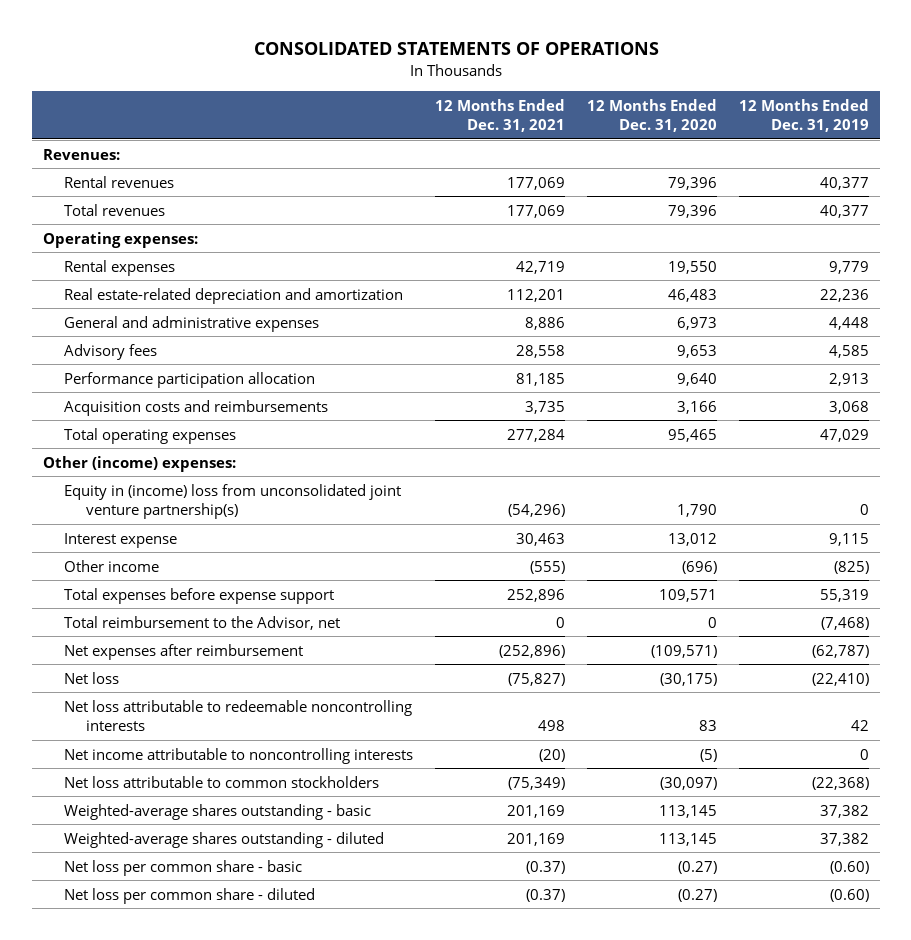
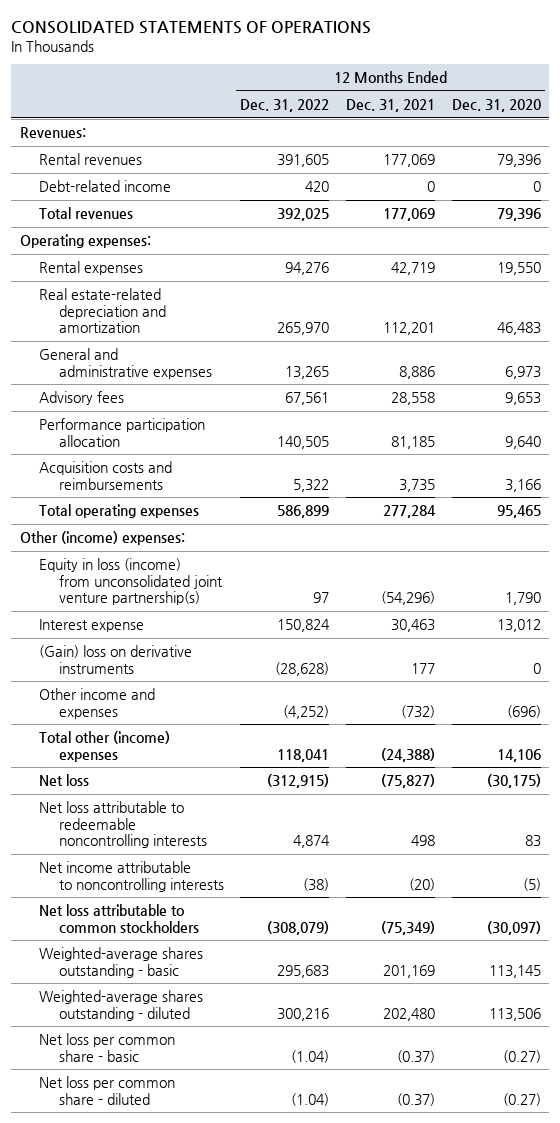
- | 12 Months Ended Dec. 31, 2021 | 12 Months Ended Dec. 31, 2020 | 12 Months Ended Dec. 31, 2019
+ | 12 Months Ended Dec. 31, 2022 | 12 Months Ended Dec. 31, 2021 | 12 Months Ended Dec. 31, 2020
+ Debt-related income | 420 | 0 | 0
- Equity in (income) loss from unconsolidated joint venture partnership(s) | (54,296) | 1,790 | 0
+ Equity in loss (income) from unconsolidated joint venture partnership(s) | 97 | (54,296) | 1,790
- Other income | (555) | (696) | (825)
- Total expenses before expense support | 252,896 | 109,571 | 55,319
- Total reimbursement to the Advisor, net | 0 | 0 | (7,468)
- Net expenses after reimbursement | (252,896) | (109,571) | (62,787)
+ (Gain) loss on derivative instruments | (28,628) | 177 | 0
+ Other income and expenses | (4,252) | (732) | (696)
+ Total other (income) expenses | 118,041 | (24,388) | 14,106
- Weighted-average shares outstanding - diluted | 201,169 | 113,145 | 37,382
+ Weighted-average shares outstanding - diluted | 300,216 | 202,480 | 113,506

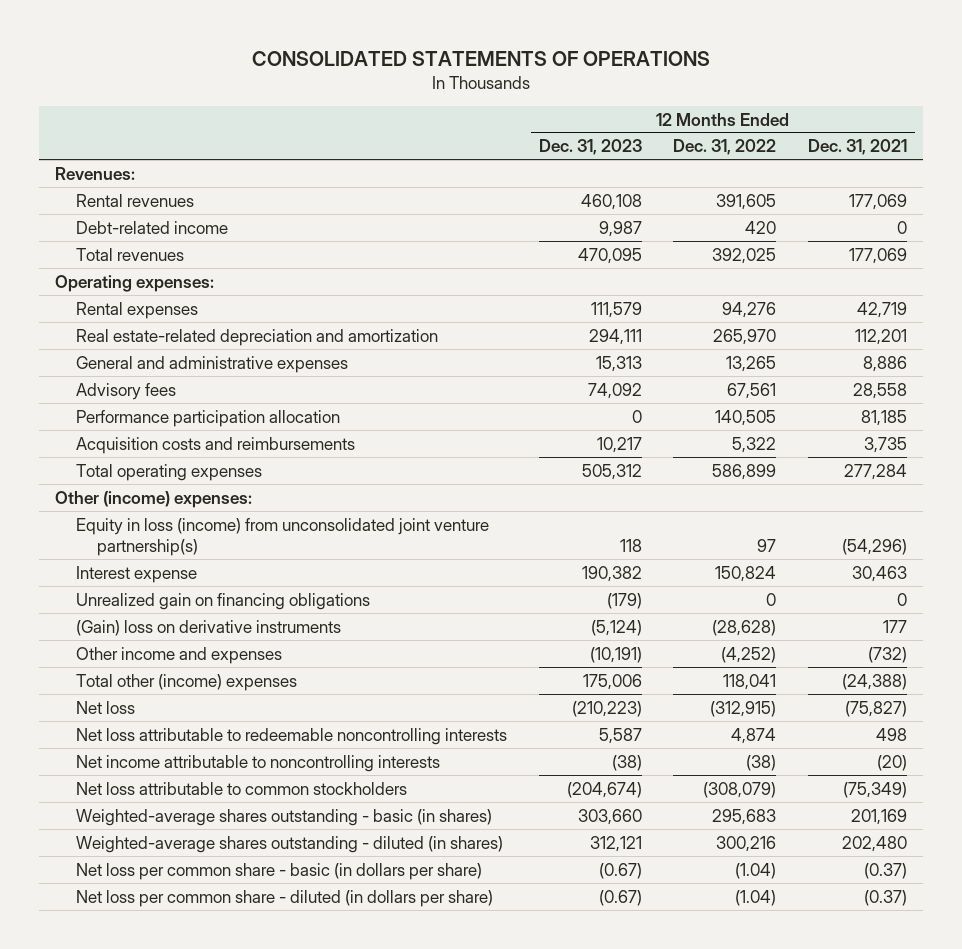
- | 12 Months Ended Dec. 31, 2022 | 12 Months Ended Dec. 31, 2021 | 12 Months Ended Dec. 31, 2020
+ | 12 Months Ended Dec. 31, 2023 | 12 Months Ended Dec. 31, 2022 | 12 Months Ended Dec. 31, 2021
+ Unrealized gain on financing obligations | (179) | 0 | 0
- Weighted-average shares outstanding - basic | 295,683 | 201,169 | 113,145
- Weighted-average shares outstanding - diluted | 300,216 | 202,480 | 113,506
- Net loss per common share - basic | (1.04) | (0.37) | (0.27)
- Net loss per common share - diluted | (1.04) | (0.37) | (0.27)
+ Weighted-average shares outstanding - basic (in shares) | 303,660 | 295,683 | 201,169
+ Weighted-average shares outstanding - diluted (in shares) | 312,121 | 300,216 | 202,480
+ Net loss per common share - basic (in dollars per share) | (0.67) | (1.04) | (0.37)
+ Net loss per common share - diluted (in dollars per share) | (0.67) | (1.04) | (0.37)

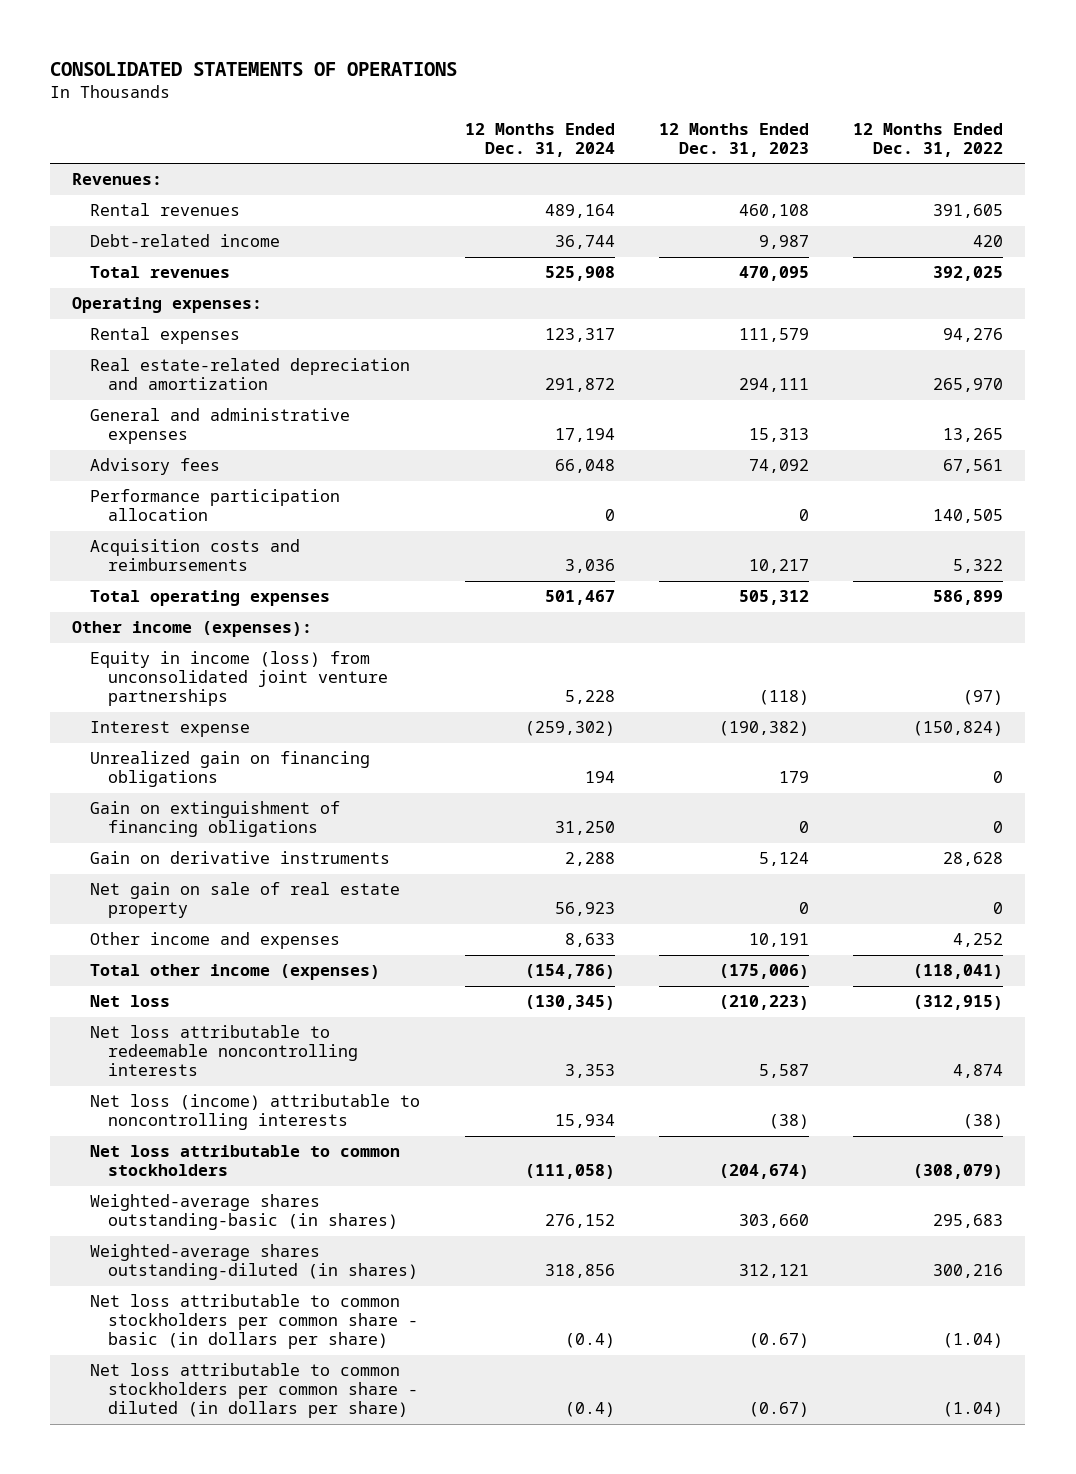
- | 12 Months Ended Dec. 31, 2023 | 12 Months Ended Dec. 31, 2022 | 12 Months Ended Dec. 31, 2021
+ | 12 Months Ended Dec. 31, 2024 | 12 Months Ended Dec. 31, 2023 | 12 Months Ended Dec. 31, 2022
- Other (income) expenses:
- Equity in loss (income) from unconsolidated joint venture partnership(s) | 118 | 97 | (54,296)
- Interest expense | 190,382 | 150,824 | 30,463
- Unrealized gain on financing obligations | (179) | 0 | 0
- (Gain) loss on derivative instruments | (5,124) | (28,628) | 177
- Other income and expenses | (10,191) | (4,252) | (732)
- Total other (income) expenses | 175,006 | 118,041 | (24,388)
+ Other income (expenses):
+ Equity in income (loss) from unconsolidated joint venture partnerships | 5,228 | (118) | (97)
+ Interest expense | (259,302) | (190,382) | (150,824)
+ Unrealized gain on financing obligations | 194 | 179 | 0
+ Gain on extinguishment of financing obligations | 31,250 | 0 | 0
+ Gain on derivative instruments | 2,288 | 5,124 | 28,628
+ Net gain on sale of real estate property | 56,923 | 0 | 0
+ Other income and expenses | 8,633 | 10,191 | 4,252
+ Total other income (expenses) | (154,786) | (175,006) | (118,041)
- Net income attributable to noncontrolling interests | (38) | (38) | (20)
+ Net loss (income) attributable to noncontrolling interests | 15,934 | (38) | (38)
- Weighted-average shares outstanding - basic (in shares) | 303,660 | 295,683 | 201,169
- Weighted-average shares outstanding - diluted (in shares) | 312,121 | 300,216 | 202,480
- Net loss per common share - basic (in dollars per share) | (0.67) | (1.04) | (0.37)
- Net loss per common share - diluted (in dollars per share) | (0.67) | (1.04) | (0.37)
+ Weighted-average shares outstanding-basic (in shares) | 276,152 | 303,660 | 295,683
+ Weighted-average shares outstanding-diluted (in shares) | 318,856 | 312,121 | 300,216
+ Net loss attributable to common stockholders per common share - basic (in dollars per share) | (0.4) | (0.67) | (1.04)
+ Net loss attributable to common stockholders per common share - diluted (in dollars per share) | (0.4) | (0.67) | (1.04)

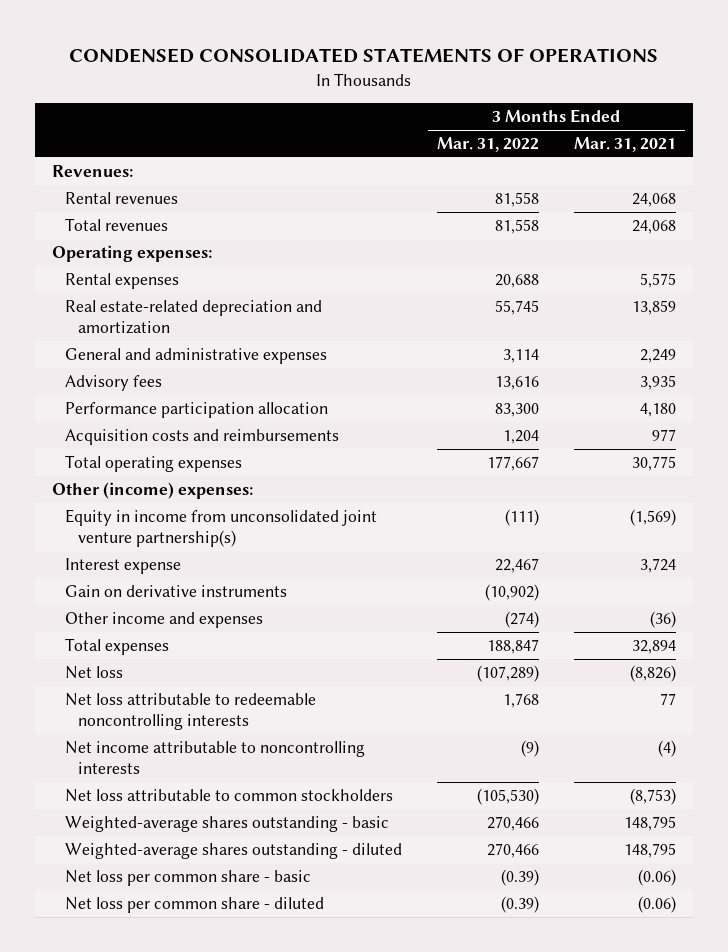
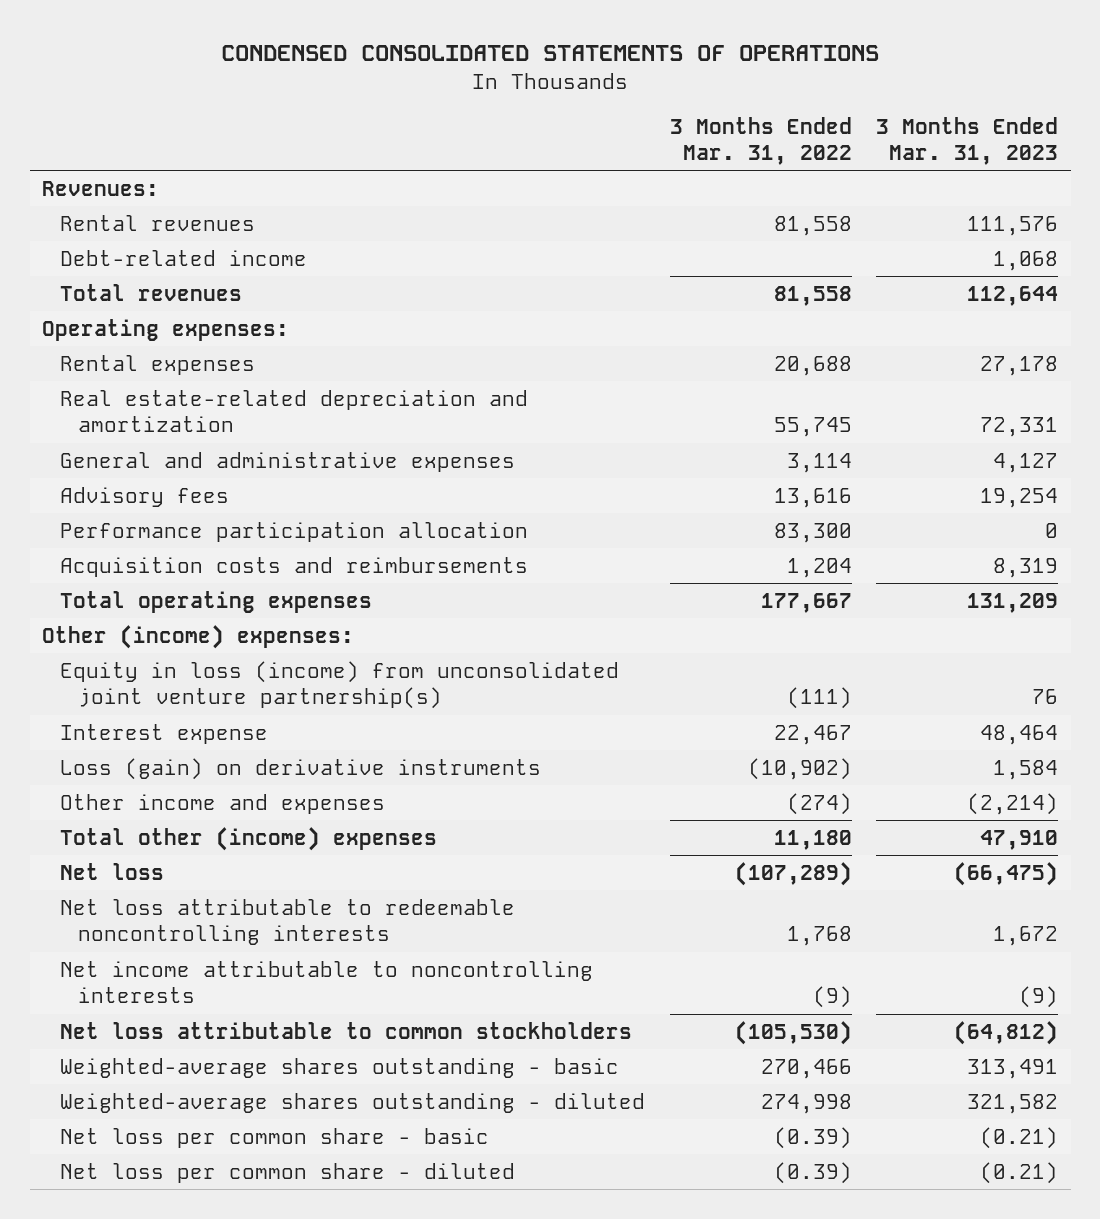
- | 3 Months Ended Mar. 31, 2022 | 3 Months Ended Mar. 31, 2021
+ | 3 Months Ended Mar. 31, 2022 | 3 Months Ended Mar. 31, 2023
+ Debt-related income | | 1,068
- Equity in income from unconsolidated joint venture partnership(s) | (111) | (1,569)
+ Equity in loss (income) from unconsolidated joint venture partnership(s) | (111) | 76
- Gain on derivative instruments | (10,902) |
+ Loss (gain) on derivative instruments | (10,902) | 1,584
- Total expenses | 188,847 | 32,894
+ Total other (income) expenses | 11,180 | 47,910
- Weighted-average shares outstanding - diluted | 270,466 | 148,795
+ Weighted-average shares outstanding - diluted | 274,998 | 321,582

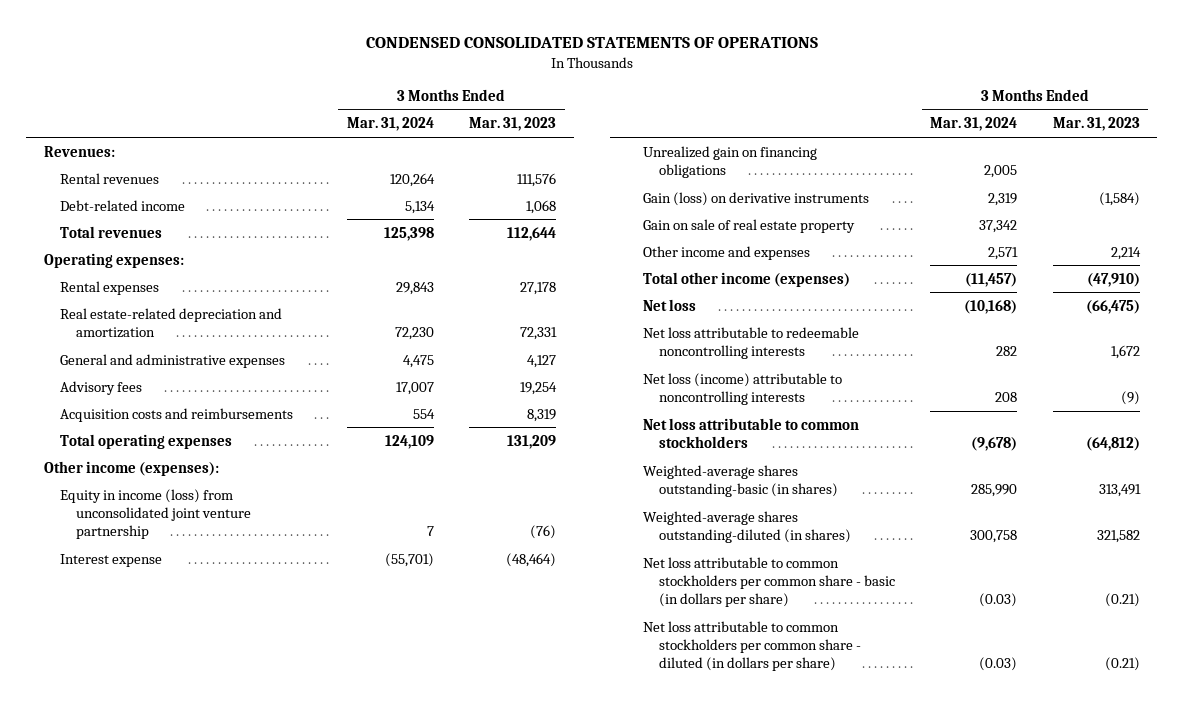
- | 3 Months Ended Mar. 31, 2022 | 3 Months Ended Mar. 31, 2023
+ | 3 Months Ended Mar. 31, 2024 | 3 Months Ended Mar. 31, 2023
- Performance participation allocation | 83,300 | 0
- Other (income) expenses:
- Equity in loss (income) from unconsolidated joint venture partnership(s) | (111) | 76
- Interest expense | 22,467 | 48,464
- Loss (gain) on derivative instruments | (10,902) | 1,584
- Other income and expenses | (274) | (2,214)
- Total other (income) expenses | 11,180 | 47,910
+ Other income (expenses):
+ Equity in income (loss) from unconsolidated joint venture partnership | 7 | (76)
+ Interest expense | (55,701) | (48,464)
+ Unrealized gain on financing obligations | 2,005 |
+ Gain (loss) on derivative instruments | 2,319 | (1,584)
+ Gain on sale of real estate property | 37,342 |
+ Other income and expenses | 2,571 | 2,214
+ Total other income (expenses) | (11,457) | (47,910)
- Net income attributable to noncontrolling interests | (9) | (9)
+ Net loss (income) attributable to noncontrolling interests | 208 | (9)
- Weighted-average shares outstanding - basic | 270,466 | 313,491
- Weighted-average shares outstanding - diluted | 274,998 | 321,582
- Net loss per common share - basic | (0.39) | (0.21)
- Net loss per common share - diluted | (0.39) | (0.21)
+ Weighted-average shares outstanding-basic (in shares) | 285,990 | 313,491
+ Weighted-average shares outstanding-diluted (in shares) | 300,758 | 321,582
+ Net loss attributable to common stockholders per common share - basic (in dollars per share) | (0.03) | (0.21)
+ Net loss attributable to common stockholders per common share - diluted (in dollars per share) | (0.03) | (0.21)

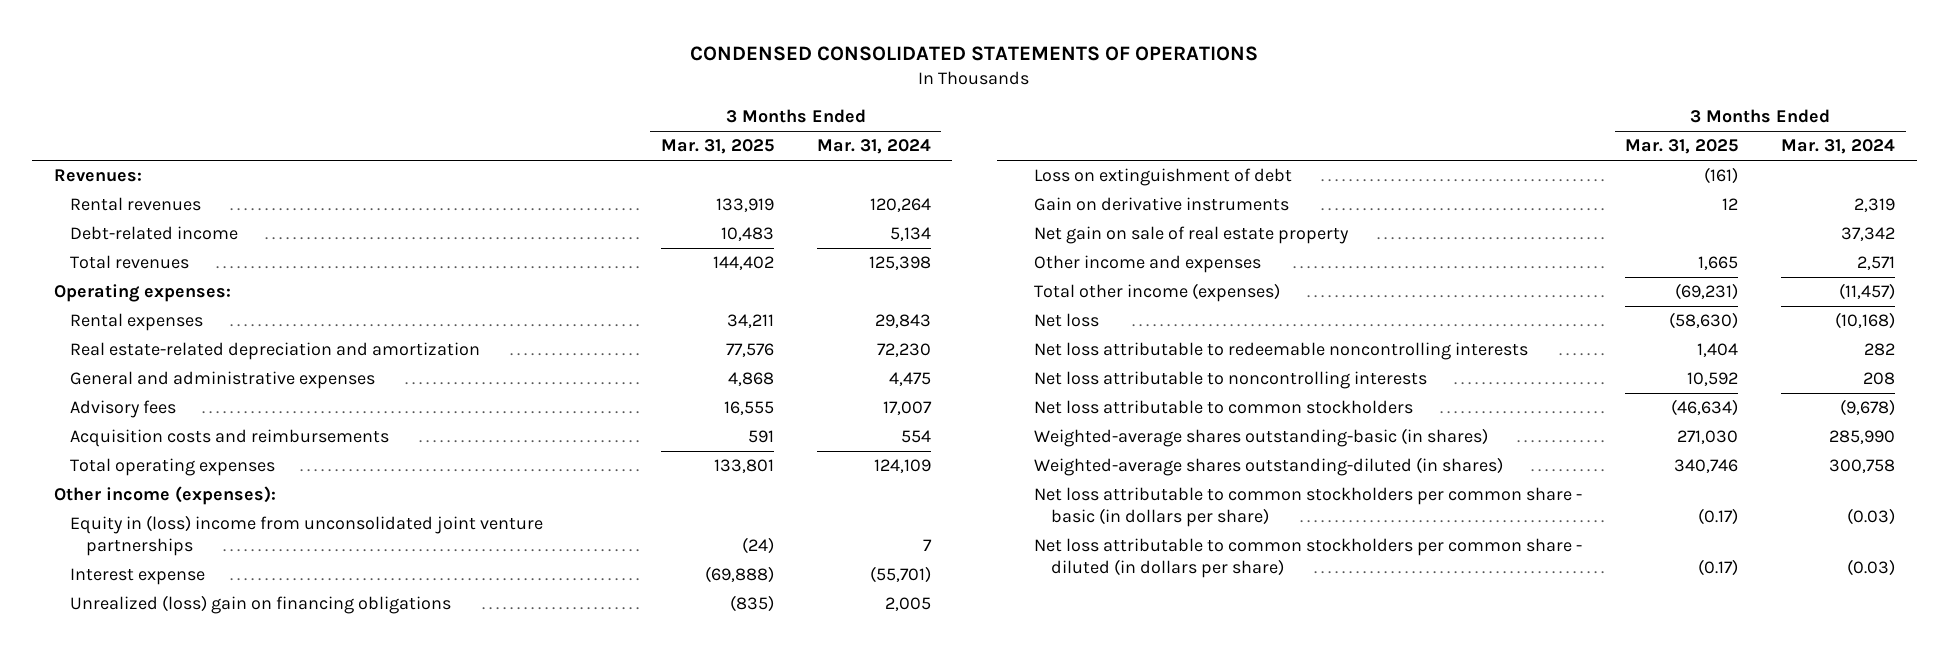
- | 3 Months Ended Mar. 31, 2024 | 3 Months Ended Mar. 31, 2023
+ | 3 Months Ended Mar. 31, 2025 | 3 Months Ended Mar. 31, 2024
- Equity in income (loss) from unconsolidated joint venture partnership | 7 | (76)
+ Equity in (loss) income from unconsolidated joint venture partnerships | (24) | 7
- Unrealized gain on financing obligations | 2,005 |
- Gain (loss) on derivative instruments | 2,319 | (1,584)
- Gain on sale of real estate property | 37,342 |
+ Unrealized (loss) gain on financing obligations | (835) | 2,005
+ Loss on extinguishment of debt | (161) |
+ Gain on derivative instruments | 12 | 2,319
+ Net gain on sale of real estate property | | 37,342
- Net loss (income) attributable to noncontrolling interests | 208 | (9)
+ Net loss attributable to noncontrolling interests | 10,592 | 208

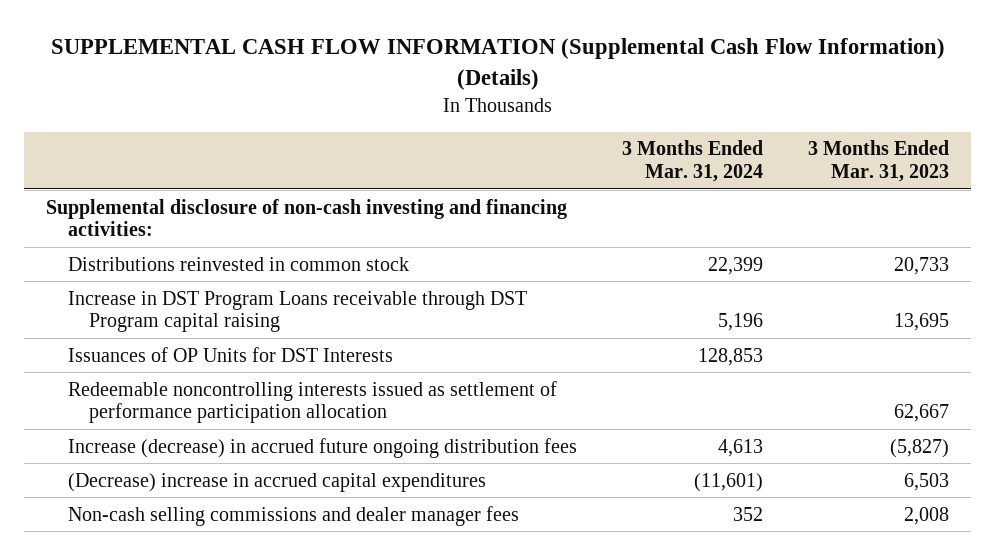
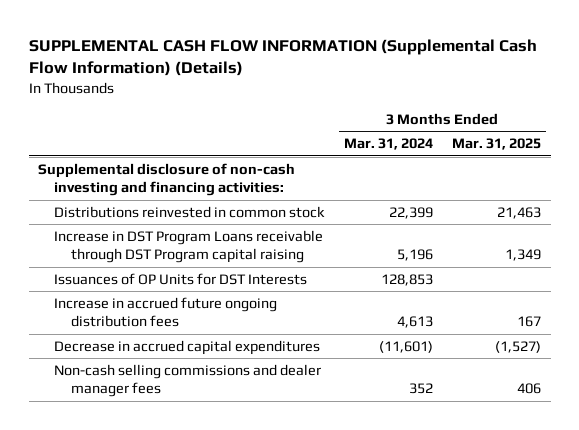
- | 3 Months Ended Mar. 31, 2024 | 3 Months Ended Mar. 31, 2023
+ | 3 Months Ended Mar. 31, 2024 | 3 Months Ended Mar. 31, 2025
- Redeemable noncontrolling interests issued as settlement of performance participation allocation | | 62,667
- Increase (decrease) in accrued future ongoing distribution fees | 4,613 | (5,827)
- (Decrease) increase in accrued capital expenditures | (11,601) | 6,503
+ Increase in accrued future ongoing distribution fees | 4,613 | 167
+ Decrease in accrued capital expenditures | (11,601) | (1,527)

